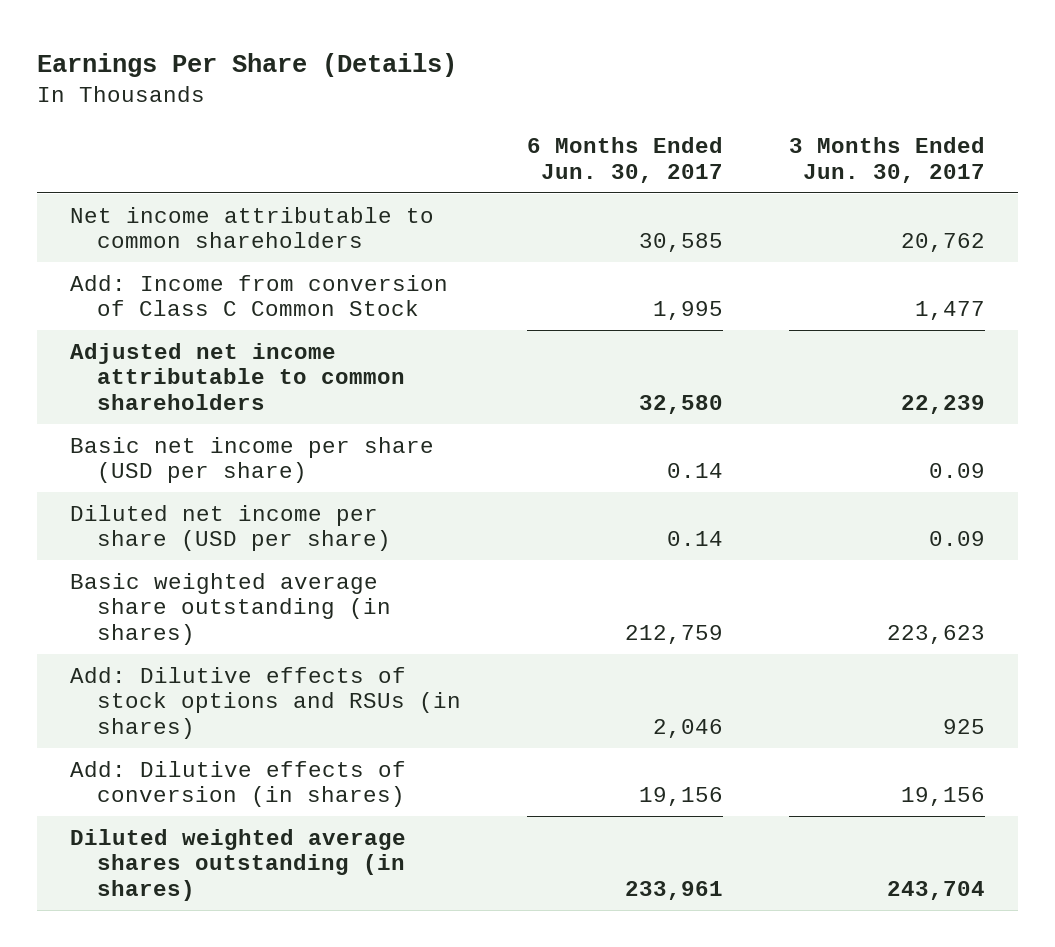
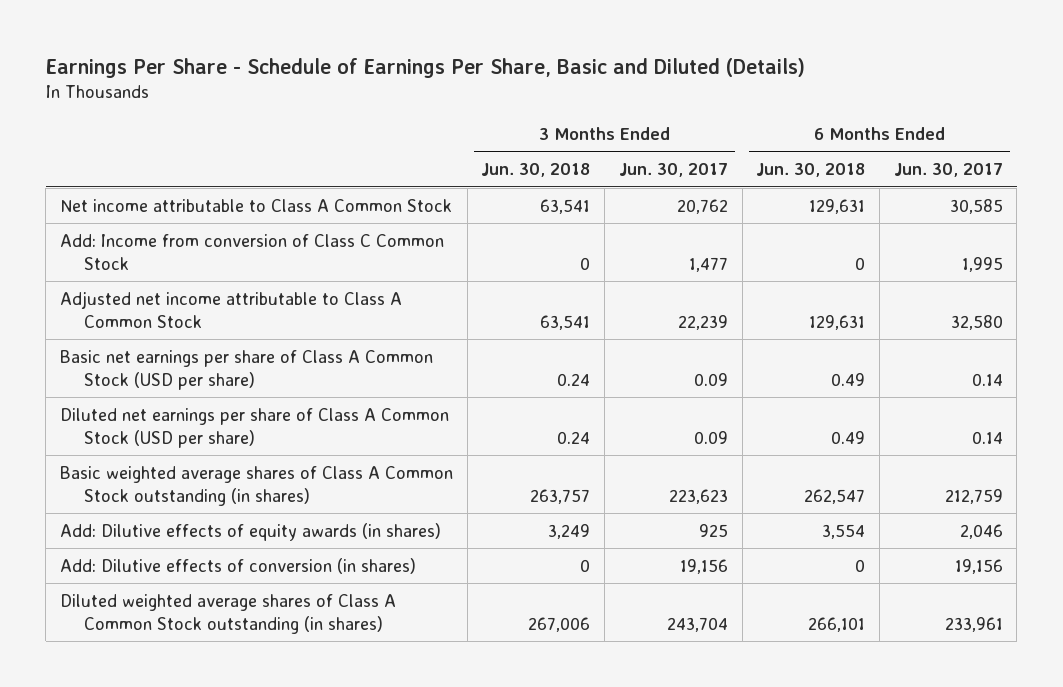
- Earnings Per Share (Details)
+ Earnings Per Share - Schedule of Earnings Per Share, Basic and Diluted (Details)
- | 6 Months Ended Jun. 30, 2017 | 3 Months Ended Jun. 30, 2017
+ | 3 Months Ended Jun. 30, 2018 | 3 Months Ended Jun. 30, 2017 | 6 Months Ended Jun. 30, 2018 | 6 Months Ended Jun. 30, 2017
- Net income attributable to common shareholders | 30,585 | 20,762
+ Net income attributable to Class A Common Stock | 63,541 | 20,762 | 129,631 | 30,585
- Adjusted net income attributable to common shareholders | 32,580 | 22,239
- Basic net income per share (USD per share) | 0.14 | 0.09
- Diluted net income per share (USD per share) | 0.14 | 0.09
- Basic weighted average share outstanding (in shares) | 212,759 | 223,623
- Add: Dilutive effects of stock options and RSUs (in shares) | 2,046 | 925
+ Adjusted net income attributable to Class A Common Stock | 63,541 | 22,239 | 129,631 | 32,580
+ Basic net earnings per share of Class A Common Stock (USD per share) | 0.24 | 0.09 | 0.49 | 0.14
+ Diluted net earnings per share of Class A Common Stock (USD per share) | 0.24 | 0.09 | 0.49 | 0.14
+ Basic weighted average shares of Class A Common Stock outstanding (in shares) | 263,757 | 223,623 | 262,547 | 212,759
+ Add: Dilutive effects of equity awards (in shares) | 3,249 | 925 | 3,554 | 2,046
- Diluted weighted average shares outstanding (in shares) | 233,961 | 243,704
+ Diluted weighted average shares of Class A Common Stock outstanding (in shares) | 267,006 | 243,704 | 266,101 | 233,961

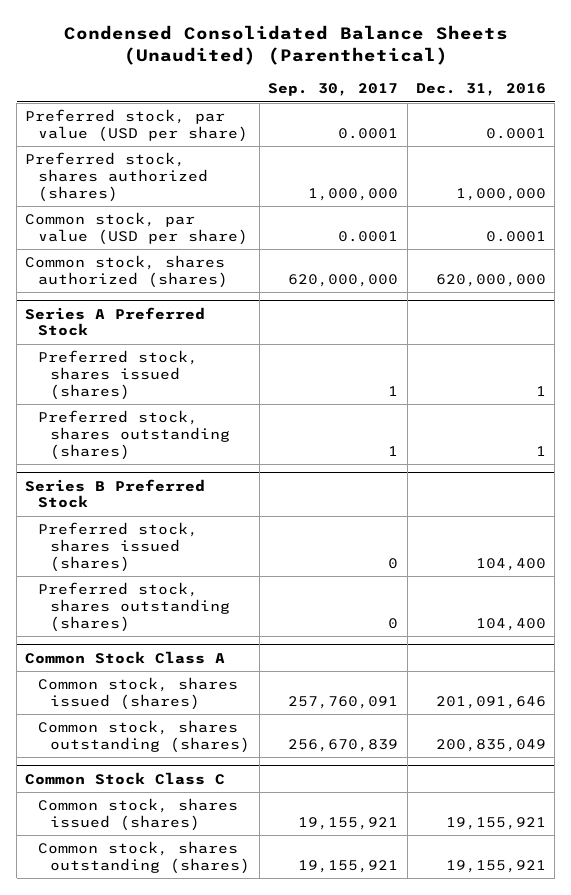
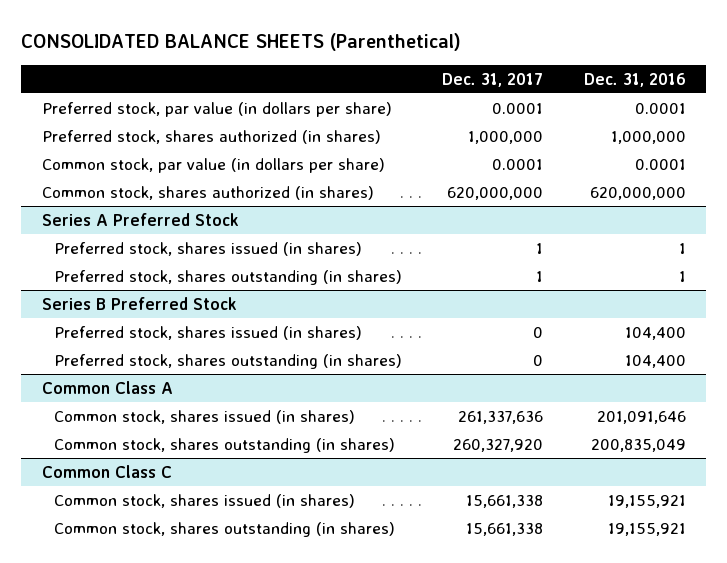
- Condensed Consolidated Balance Sheets (Unaudited) (Parenthetical)
+ CONSOLIDATED BALANCE SHEETS (Parenthetical)
- | Sep. 30, 2017 | Dec. 31, 2016
+ | Dec. 31, 2017 | Dec. 31, 2016
- Preferred stock, par value (USD per share) | 0.0001 | 0.0001
- Preferred stock, shares authorized (shares) | 1,000,000 | 1,000,000
- Common stock, par value (USD per share) | 0.0001 | 0.0001
- Common stock, shares authorized (shares) | 620,000,000 | 620,000,000
+ Preferred stock, par value (in dollars per share) | 0.0001 | 0.0001
+ Preferred stock, shares authorized (in shares) | 1,000,000 | 1,000,000
+ Common stock, par value (in dollars per share) | 0.0001 | 0.0001
+ Common stock, shares authorized (in shares) | 620,000,000 | 620,000,000
@ Series A Preferred Stock
- Preferred stock, shares issued (shares) | 1 | 1
- Preferred stock, shares outstanding (shares) | 1 | 1
+ Preferred stock, shares issued (in shares) | 1 | 1
+ Preferred stock, shares outstanding (in shares) | 1 | 1
@ Series B Preferred Stock
- Preferred stock, shares issued (shares) | 0 | 104,400
- Preferred stock, shares outstanding (shares) | 0 | 104,400
- Common Stock Class A
- Common stock, shares issued (shares) | 257,760,091 | 201,091,646
- Common stock, shares outstanding (shares) | 256,670,839 | 200,835,049
- Common Stock Class C
- Common stock, shares issued (shares) | 19,155,921 | 19,155,921
- Common stock, shares outstanding (shares) | 19,155,921 | 19,155,921
@ Series B Preferred Stock
+ Preferred stock, shares issued (in shares) | 0 | 104,400
+ Preferred stock, shares outstanding (in shares) | 0 | 104,400
+ Common Class A
+ Common stock, shares issued (in shares) | 261,337,636 | 201,091,646
+ Common stock, shares outstanding (in shares) | 260,327,920 | 200,835,049
+ Common Class C
+ Common stock, shares issued (in shares) | 15,661,338 | 19,155,921
+ Common stock, shares outstanding (in shares) | 15,661,338 | 19,155,921

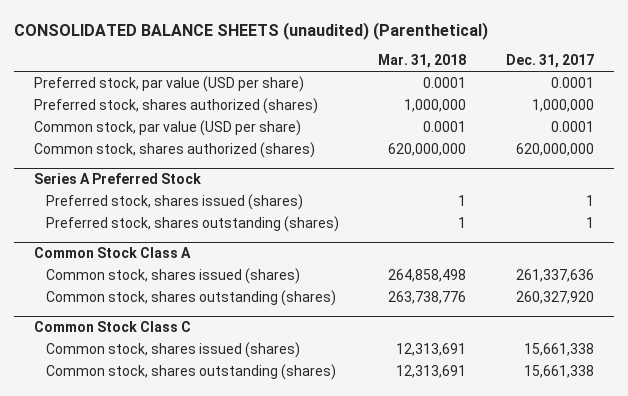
- CONSOLIDATED BALANCE SHEETS (Parenthetical)
+ CONSOLIDATED BALANCE SHEETS (unaudited) (Parenthetical)
- | Dec. 31, 2017 | Dec. 31, 2016
+ | Mar. 31, 2018 | Dec. 31, 2017
- Preferred stock, par value (in dollars per share) | 0.0001 | 0.0001
- Preferred stock, shares authorized (in shares) | 1,000,000 | 1,000,000
- Common stock, par value (in dollars per share) | 0.0001 | 0.0001
- Common stock, shares authorized (in shares) | 620,000,000 | 620,000,000
+ Preferred stock, par value (USD per share) | 0.0001 | 0.0001
+ Preferred stock, shares authorized (shares) | 1,000,000 | 1,000,000
+ Common stock, par value (USD per share) | 0.0001 | 0.0001
+ Common stock, shares authorized (shares) | 620,000,000 | 620,000,000
@ Series A Preferred Stock
- Preferred stock, shares issued (in shares) | 1 | 1
- Preferred stock, shares outstanding (in shares) | 1 | 1
- Series B Preferred Stock
- Preferred stock, shares issued (in shares) | 0 | 104,400
- Preferred stock, shares outstanding (in shares) | 0 | 104,400
- Common Class A
- Common stock, shares issued (in shares) | 261,337,636 | 201,091,646
- Common stock, shares outstanding (in shares) | 260,327,920 | 200,835,049
- Common Class C
- Common stock, shares issued (in shares) | 15,661,338 | 19,155,921
- Common stock, shares outstanding (in shares) | 15,661,338 | 19,155,921
@ Series A Preferred Stock
+ Preferred stock, shares issued (shares) | 1 | 1
+ Preferred stock, shares outstanding (shares) | 1 | 1
+ Common Stock Class A
+ Common stock, shares issued (shares) | 264,858,498 | 261,337,636
+ Common stock, shares outstanding (shares) | 263,738,776 | 260,327,920
+ Common Stock Class C
+ Common stock, shares issued (shares) | 12,313,691 | 15,661,338
+ Common stock, shares outstanding (shares) | 12,313,691 | 15,661,338

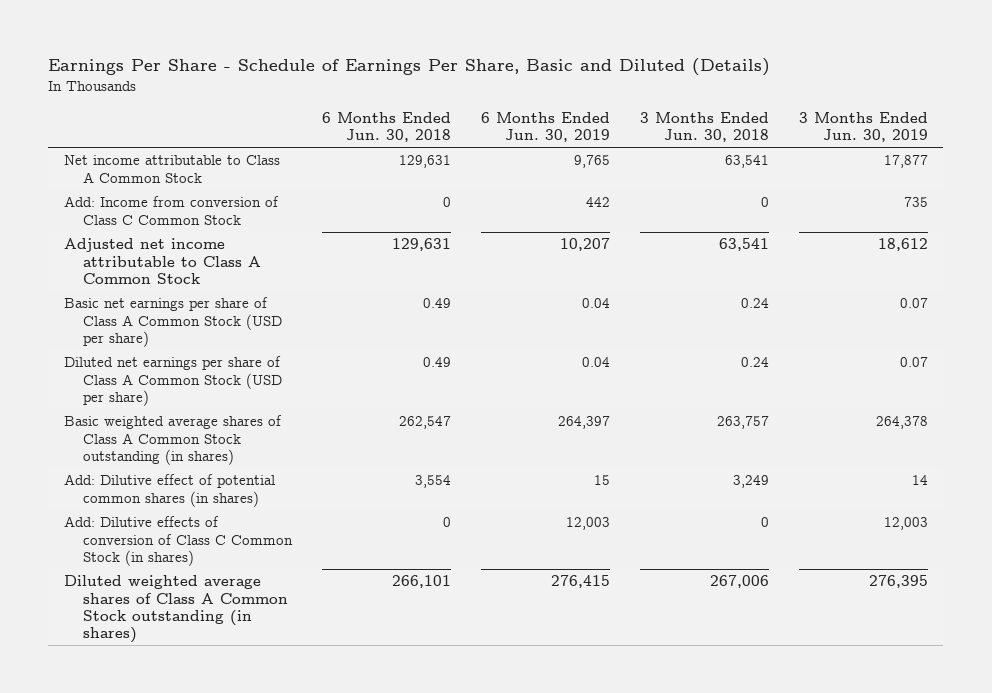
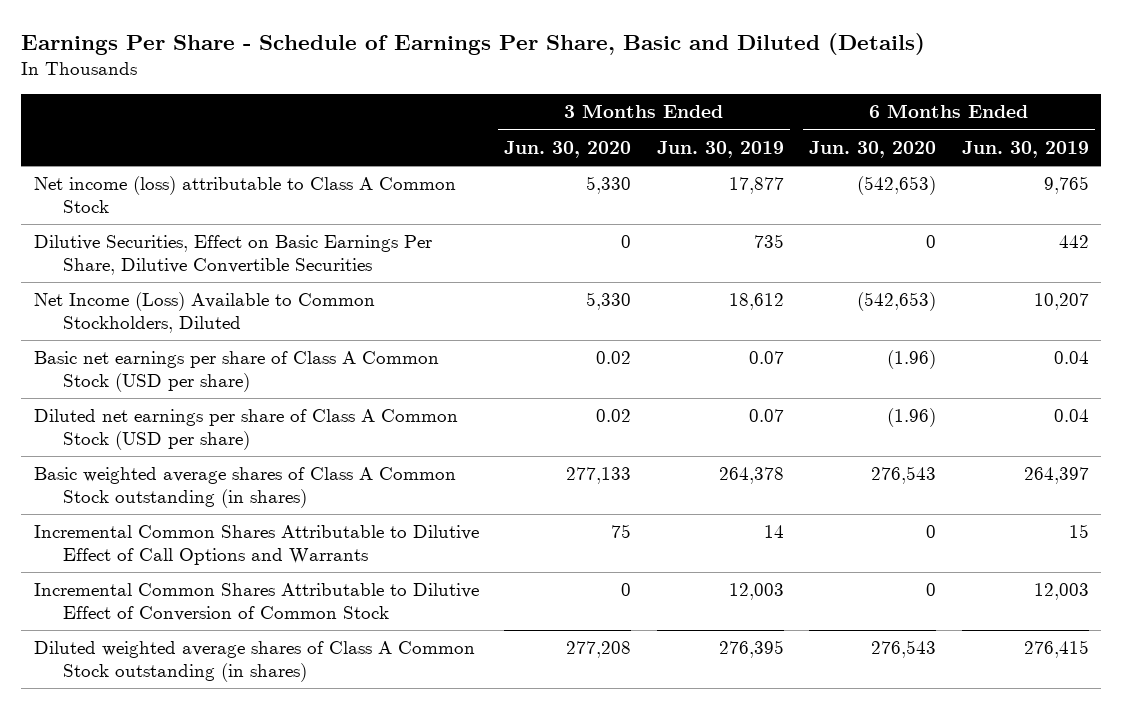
- | 6 Months Ended Jun. 30, 2018 | 6 Months Ended Jun. 30, 2019 | 3 Months Ended Jun. 30, 2018 | 3 Months Ended Jun. 30, 2019
+ | 3 Months Ended Jun. 30, 2020 | 3 Months Ended Jun. 30, 2019 | 6 Months Ended Jun. 30, 2020 | 6 Months Ended Jun. 30, 2019
- Net income attributable to Class A Common Stock | 129,631 | 9,765 | 63,541 | 17,877
- Add: Income from conversion of Class C Common Stock | 0 | 442 | 0 | 735
- Adjusted net income attributable to Class A Common Stock | 129,631 | 10,207 | 63,541 | 18,612
+ Net income (loss) attributable to Class A Common Stock | 5,330 | 17,877 | (542,653) | 9,765
+ Dilutive Securities, Effect on Basic Earnings Per Share, Dilutive Convertible Securities | 0 | 735 | 0 | 442
+ Net Income (Loss) Available to Common Stockholders, Diluted | 5,330 | 18,612 | (542,653) | 10,207
- Add: Dilutive effect of potential common shares (in shares) | 3,554 | 15 | 3,249 | 14
- Add: Dilutive effects of conversion of Class C Common Stock (in shares) | 0 | 12,003 | 0 | 12,003
+ Incremental Common Shares Attributable to Dilutive Effect of Call Options and Warrants | 75 | 14 | 0 | 15
+ Incremental Common Shares Attributable to Dilutive Effect of Conversion of Common Stock | 0 | 12,003 | 0 | 12,003

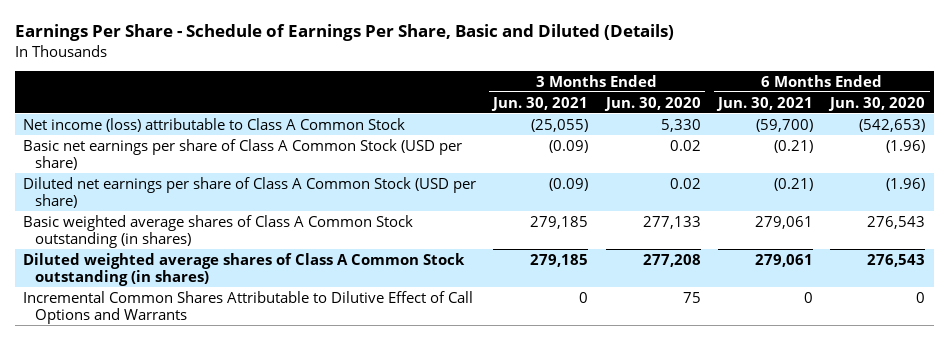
- | 3 Months Ended Jun. 30, 2020 | 3 Months Ended Jun. 30, 2019 | 6 Months Ended Jun. 30, 2020 | 6 Months Ended Jun. 30, 2019
+ | 3 Months Ended Jun. 30, 2021 | 3 Months Ended Jun. 30, 2020 | 6 Months Ended Jun. 30, 2021 | 6 Months Ended Jun. 30, 2020
- Dilutive Securities, Effect on Basic Earnings Per Share, Dilutive Convertible Securities | 0 | 735 | 0 | 442
- Net Income (Loss) Available to Common Stockholders, Diluted | 5,330 | 18,612 | (542,653) | 10,207
- Incremental Common Shares Attributable to Dilutive Effect of Conversion of Common Stock | 0 | 12,003 | 0 | 12,003
moved down: Incremental Common Shares Attributable to Dilutive Effect of Call Options and Warrants | 0 | 75 | 0 | 0

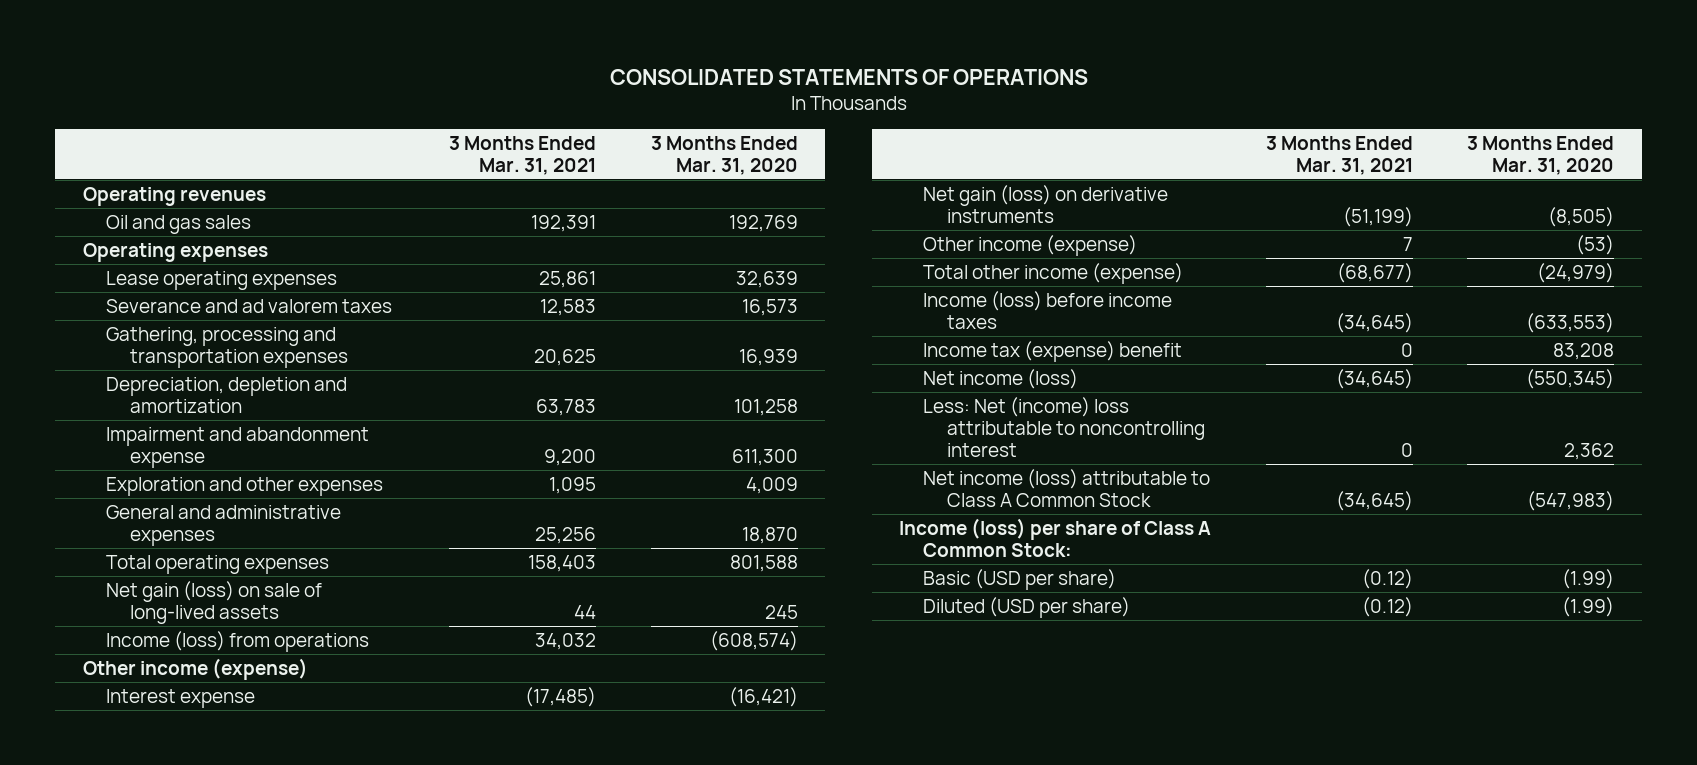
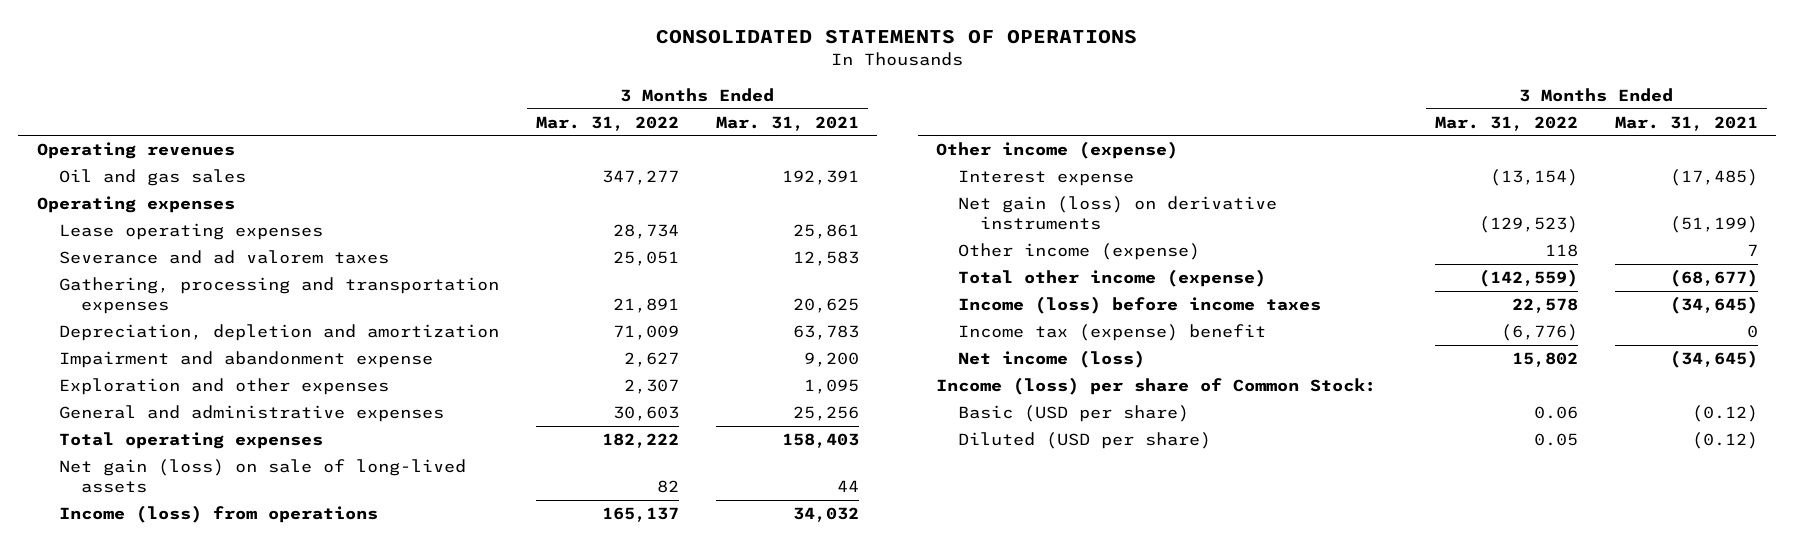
- | 3 Months Ended Mar. 31, 2021 | 3 Months Ended Mar. 31, 2020
+ | 3 Months Ended Mar. 31, 2022 | 3 Months Ended Mar. 31, 2021
- Less: Net (income) loss attributable to noncontrolling interest | 0 | 2,362
- Net income (loss) attributable to Class A Common Stock | (34,645) | (547,983)
- Income (loss) per share of Class A Common Stock:
+ Income (loss) per share of Common Stock:

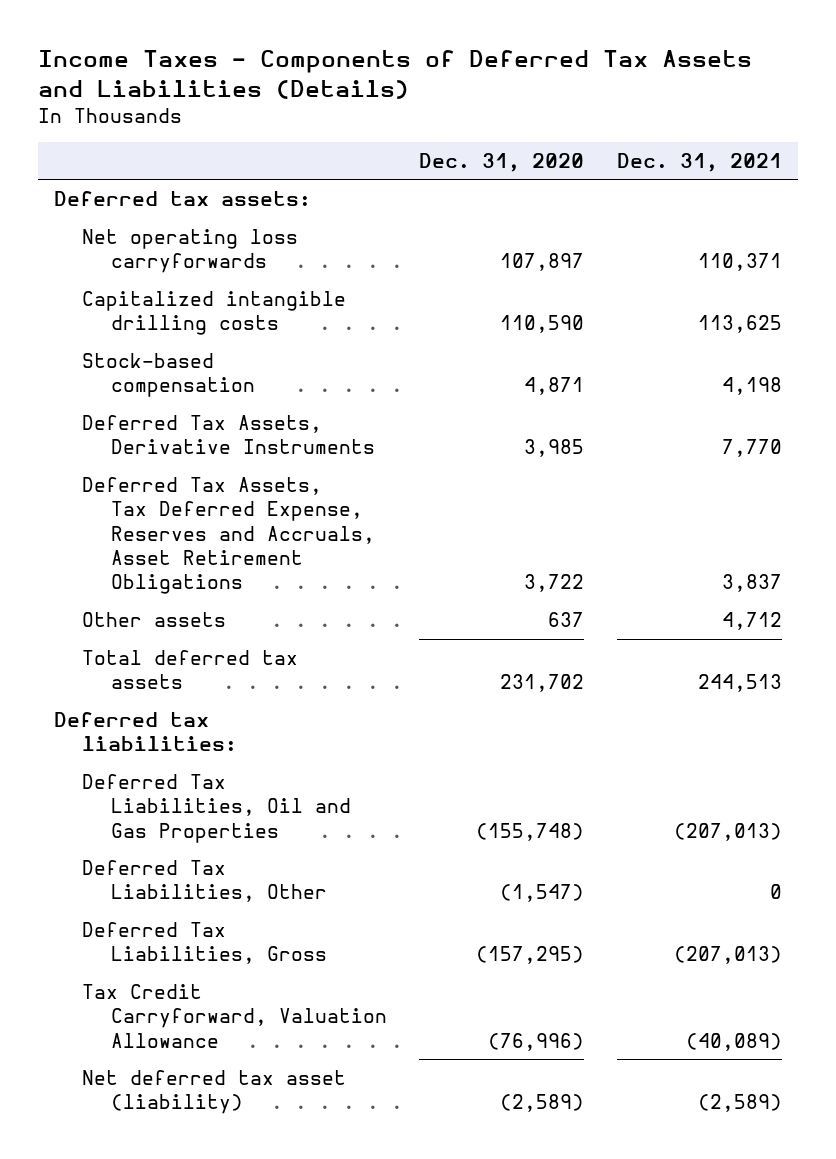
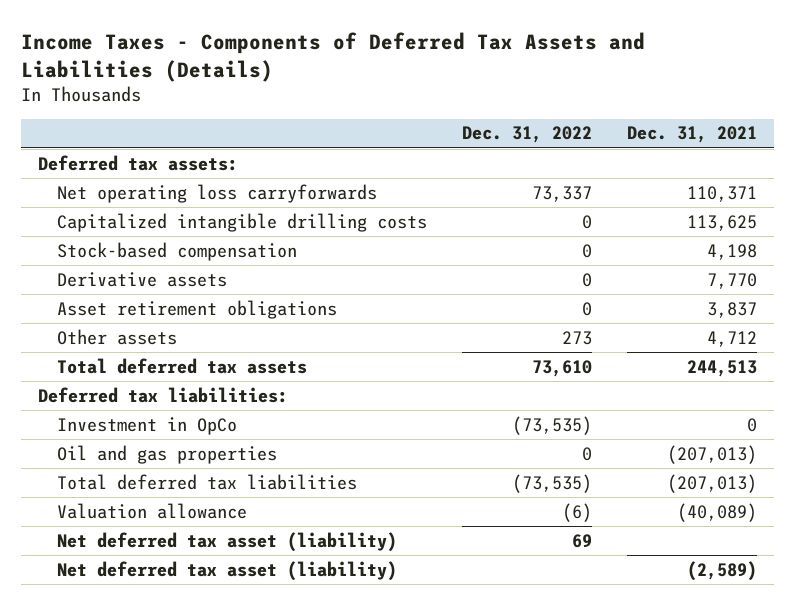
- | Dec. 31, 2020 | Dec. 31, 2021
+ | Dec. 31, 2022 | Dec. 31, 2021
- Deferred Tax Assets, Derivative Instruments | 3,985 | 7,770
- Deferred Tax Assets, Tax Deferred Expense, Reserves and Accruals, Asset Retirement Obligations | 3,722 | 3,837
+ Derivative assets | 0 | 7,770
+ Asset retirement obligations | 0 | 3,837
- Deferred Tax Liabilities, Oil and Gas Properties | (155,748) | (207,013)
- Deferred Tax Liabilities, Other | (1,547) | 0
- Deferred Tax Liabilities, Gross | (157,295) | (207,013)
- Tax Credit Carryforward, Valuation Allowance | (76,996) | (40,089)
+ Investment in OpCo | (73,535) | 0
+ Oil and gas properties | 0 | (207,013)
+ Total deferred tax liabilities | (73,535) | (207,013)
+ Valuation allowance | (6) | (40,089)
+ Net deferred tax asset (liability) | 69 |

